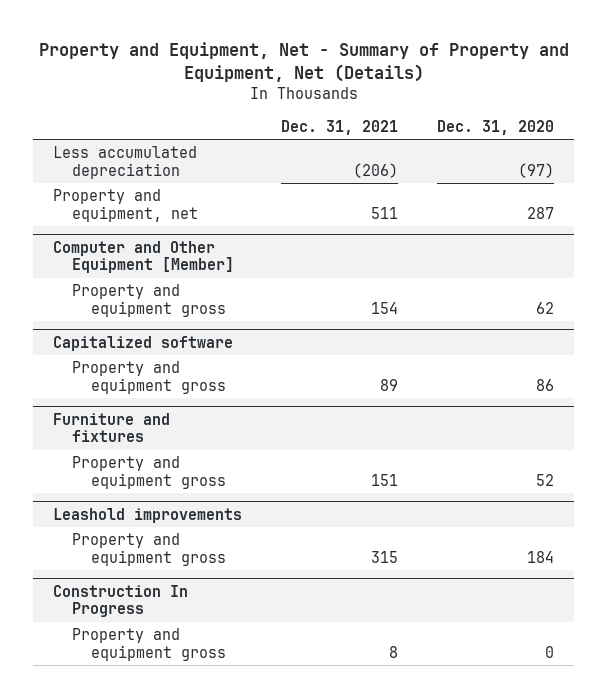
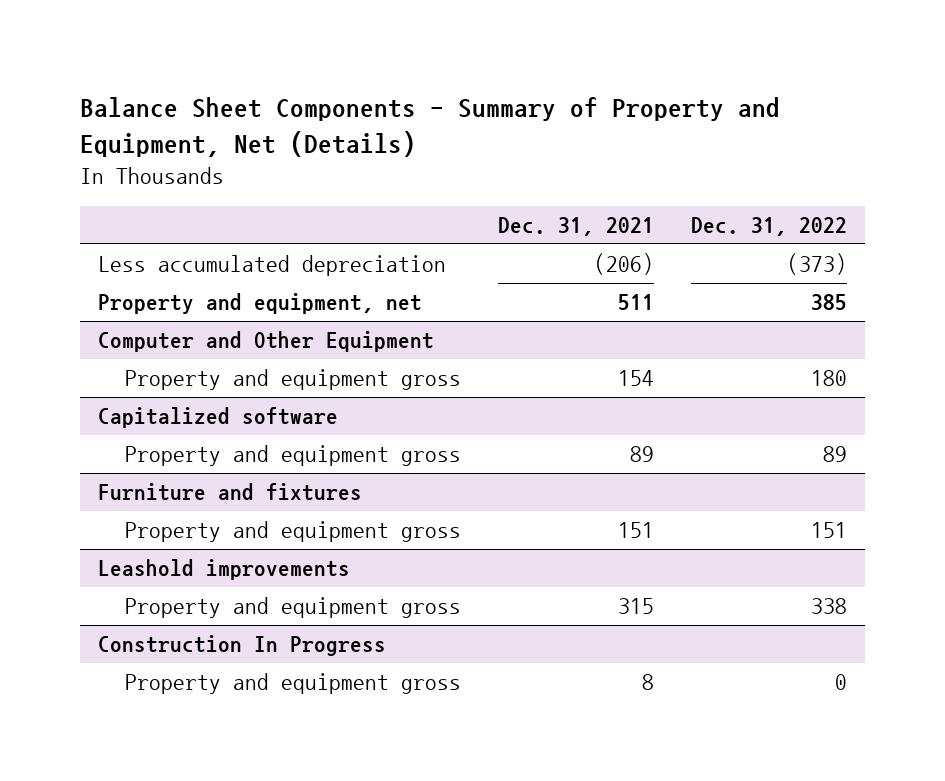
- Property and Equipment, Net - Summary of Property and Equipment, Net (Details)
+ Balance Sheet Components - Summary of Property and Equipment, Net (Details)
- | Dec. 31, 2021 | Dec. 31, 2020
+ | Dec. 31, 2021 | Dec. 31, 2022
- Computer and Other Equipment [Member]
+ Computer and Other Equipment

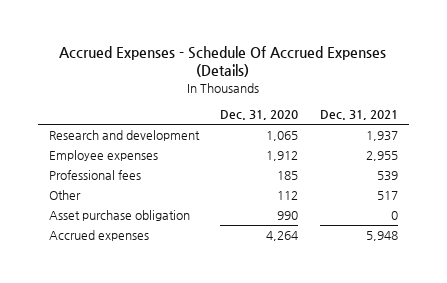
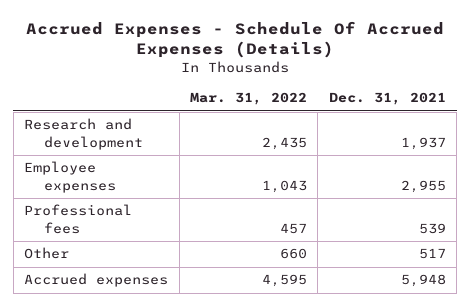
- | Dec. 31, 2020 | Dec. 31, 2021
+ | Mar. 31, 2022 | Dec. 31, 2021
- Asset purchase obligation | 990 | 0

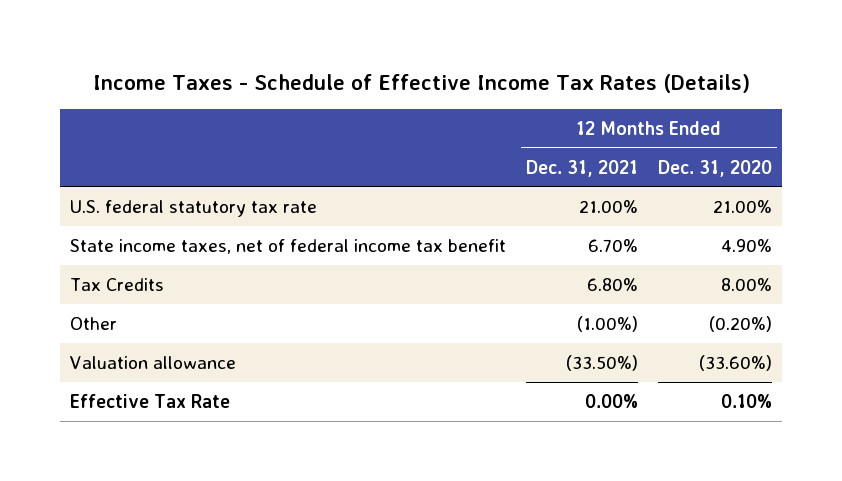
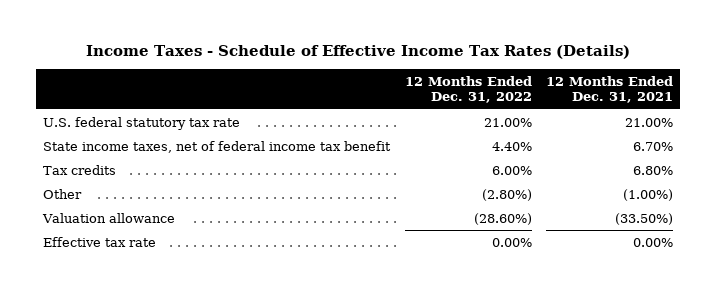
- | 12 Months Ended Dec. 31, 2021 | 12 Months Ended Dec. 31, 2020
+ | 12 Months Ended Dec. 31, 2022 | 12 Months Ended Dec. 31, 2021
- Tax Credits | 6.80% | 8.00%
+ Tax credits | 6.00% | 6.80%
- Effective Tax Rate | 0.00% | 0.10%
+ Effective tax rate | 0.00% | 0.00%

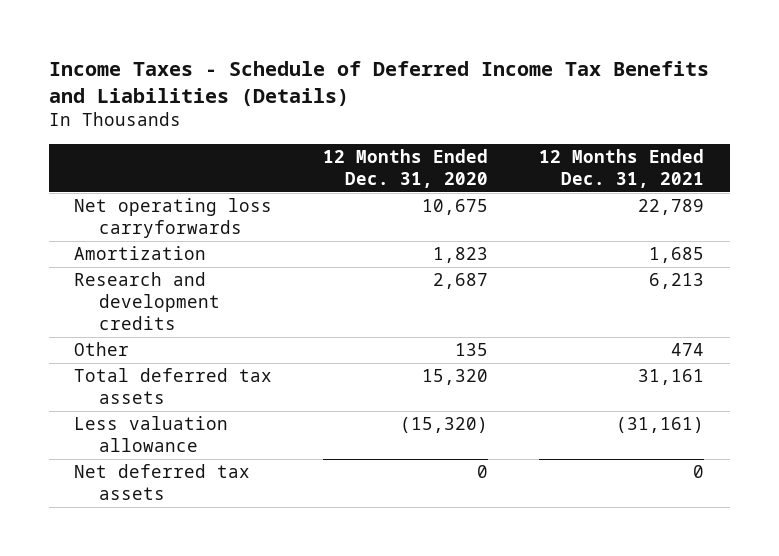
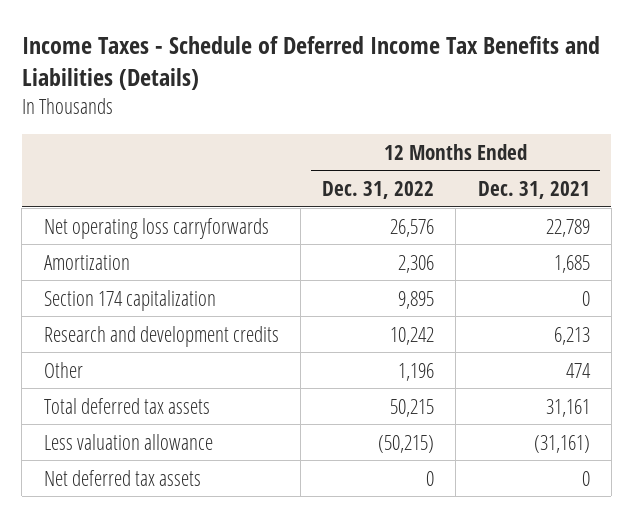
- | 12 Months Ended Dec. 31, 2020 | 12 Months Ended Dec. 31, 2021
+ | 12 Months Ended Dec. 31, 2022 | 12 Months Ended Dec. 31, 2021
+ Section 174 capitalization | 9,895 | 0

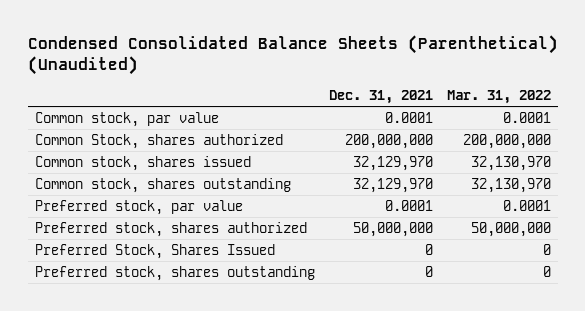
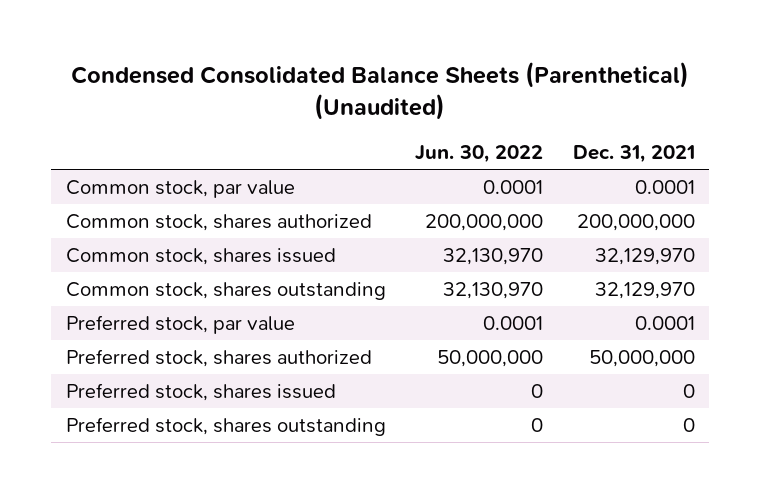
- | Dec. 31, 2021 | Mar. 31, 2022
+ | Jun. 30, 2022 | Dec. 31, 2021
- Common Stock, shares authorized | 200,000,000 | 200,000,000
+ Common stock, shares authorized | 200,000,000 | 200,000,000
- Preferred Stock, Shares Issued | 0 | 0
+ Preferred stock, shares issued | 0 | 0

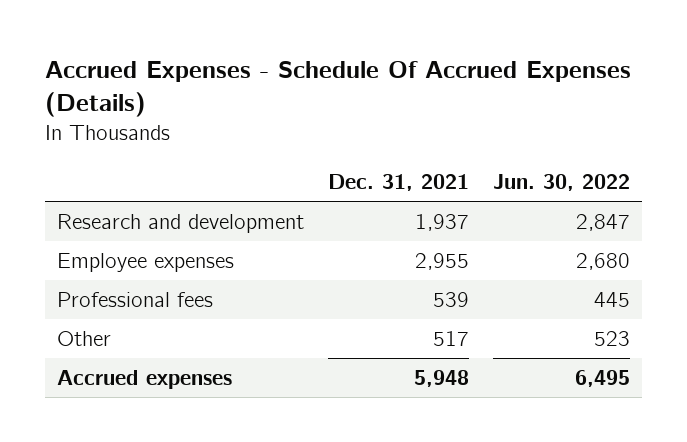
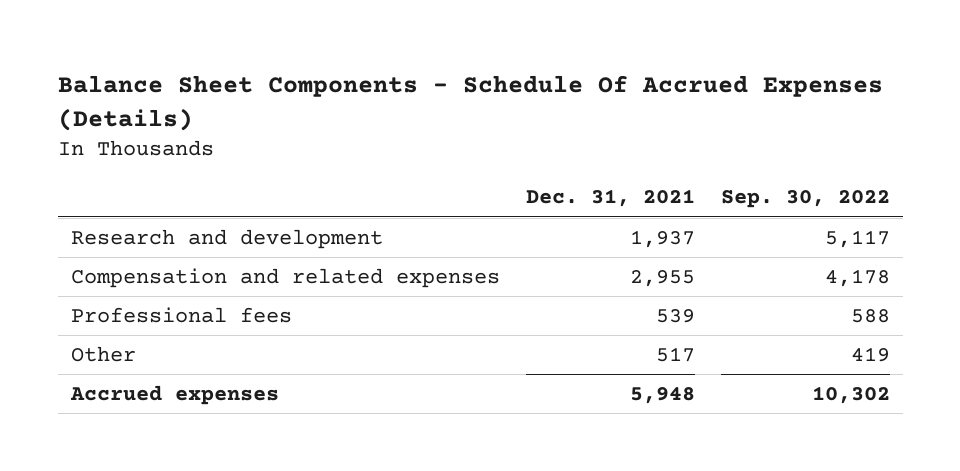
- Accrued Expenses - Schedule Of Accrued Expenses (Details)
+ Balance Sheet Components - Schedule Of Accrued Expenses (Details)
- | Dec. 31, 2021 | Jun. 30, 2022
+ | Dec. 31, 2021 | Sep. 30, 2022
- Employee expenses | 2,955 | 2,680
+ Compensation and related expenses | 2,955 | 4,178

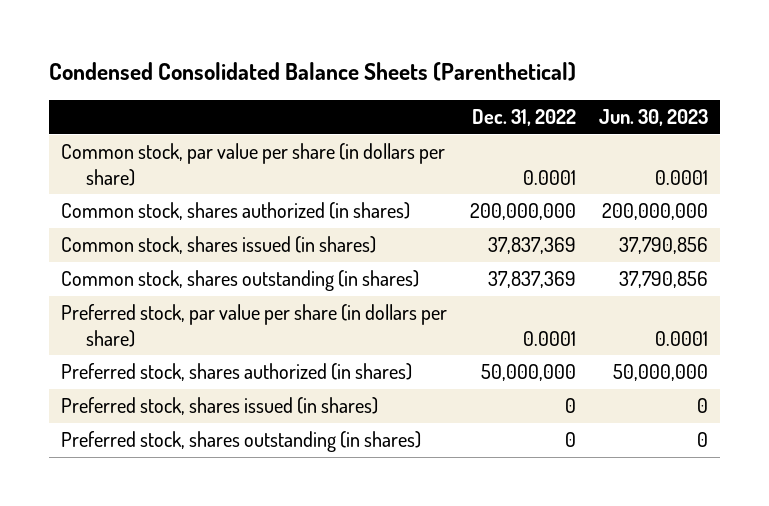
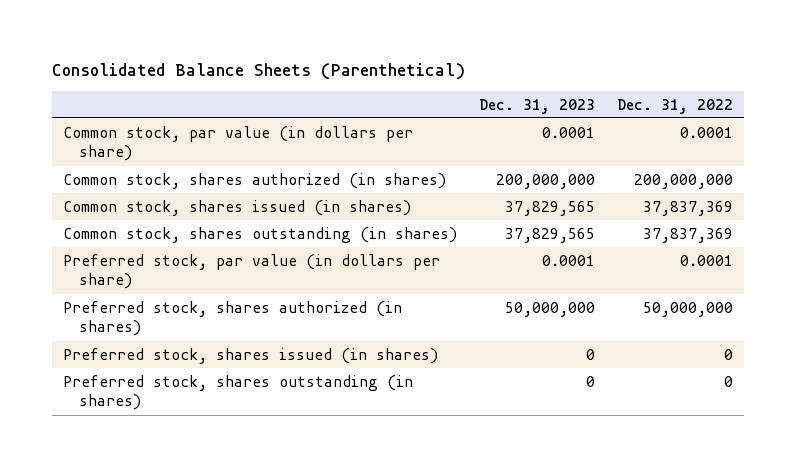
- Condensed Consolidated Balance Sheets (Parenthetical)
+ Consolidated Balance Sheets (Parenthetical)
- | Dec. 31, 2022 | Jun. 30, 2023
+ | Dec. 31, 2023 | Dec. 31, 2022
- Common stock, par value per share (in dollars per share) | 0.0001 | 0.0001
+ Common stock, par value (in dollars per share) | 0.0001 | 0.0001
- Preferred stock, par value per share (in dollars per share) | 0.0001 | 0.0001
+ Preferred stock, par value (in dollars per share) | 0.0001 | 0.0001

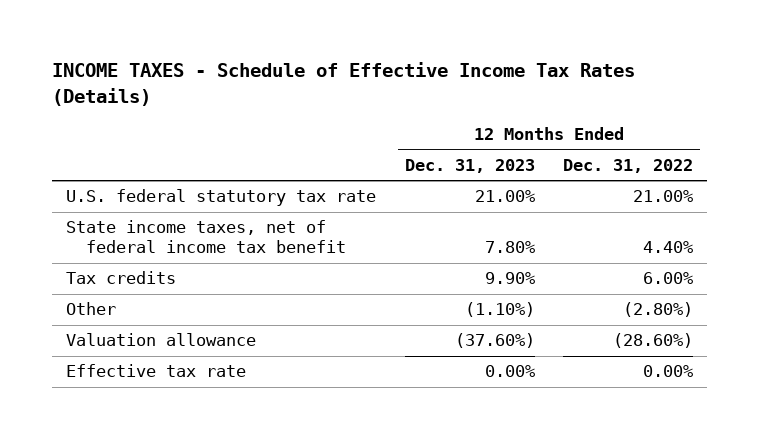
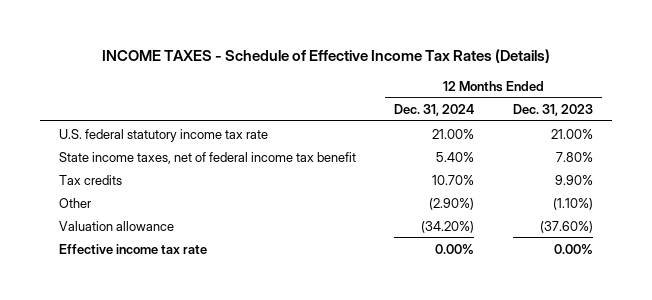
- | 12 Months Ended Dec. 31, 2023 | 12 Months Ended Dec. 31, 2022
+ | 12 Months Ended Dec. 31, 2024 | 12 Months Ended Dec. 31, 2023
- U.S. federal statutory tax rate | 21.00% | 21.00%
+ U.S. federal statutory income tax rate | 21.00% | 21.00%
- Effective tax rate | 0.00% | 0.00%
+ Effective income tax rate | 0.00% | 0.00%

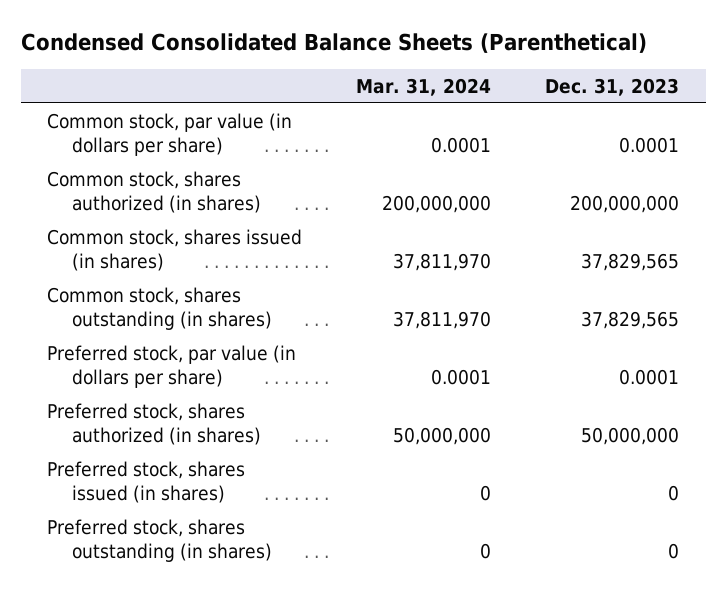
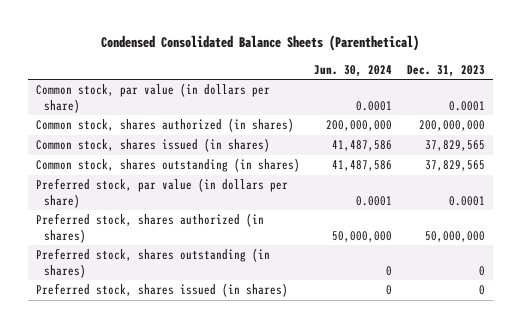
- | Mar. 31, 2024 | Dec. 31, 2023
+ | Jun. 30, 2024 | Dec. 31, 2023
moved down: Preferred stock, shares issued (in shares) | 0 | 0

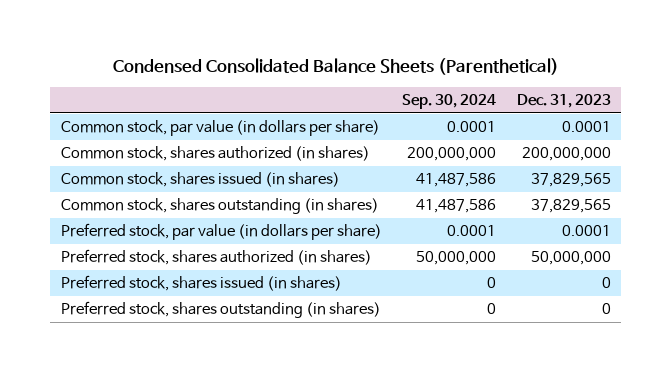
- | Jun. 30, 2024 | Dec. 31, 2023
+ | Sep. 30, 2024 | Dec. 31, 2023
moved down: Preferred stock, shares outstanding (in shares) | 0 | 0

